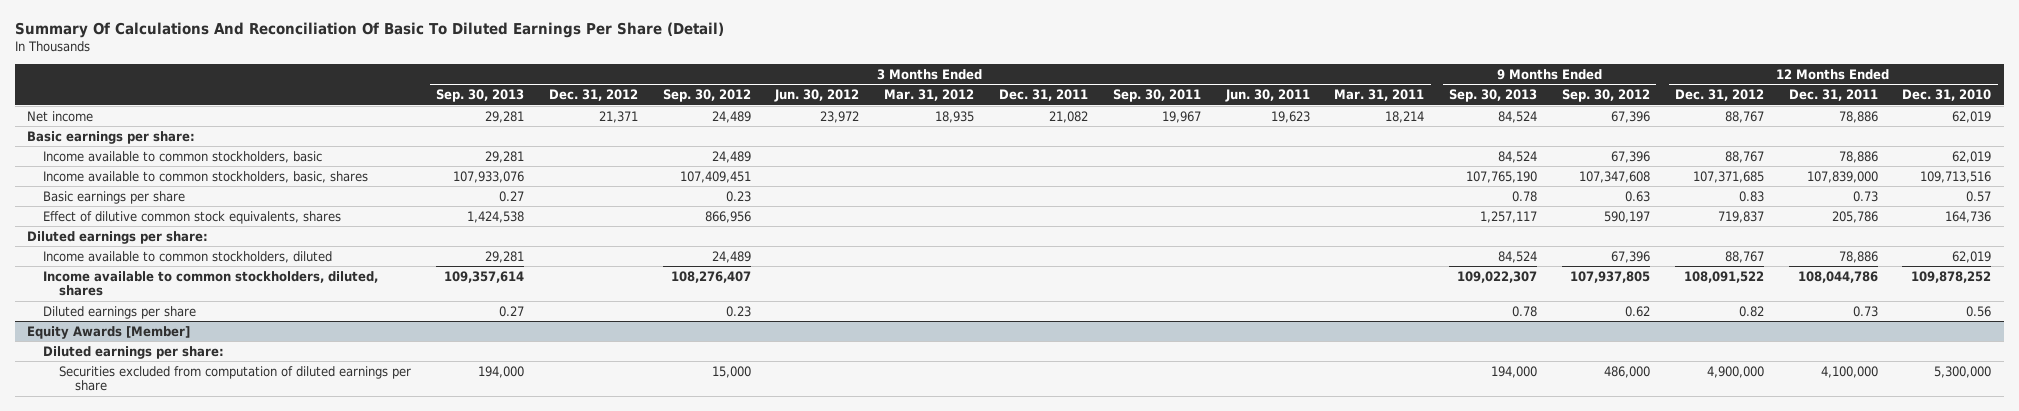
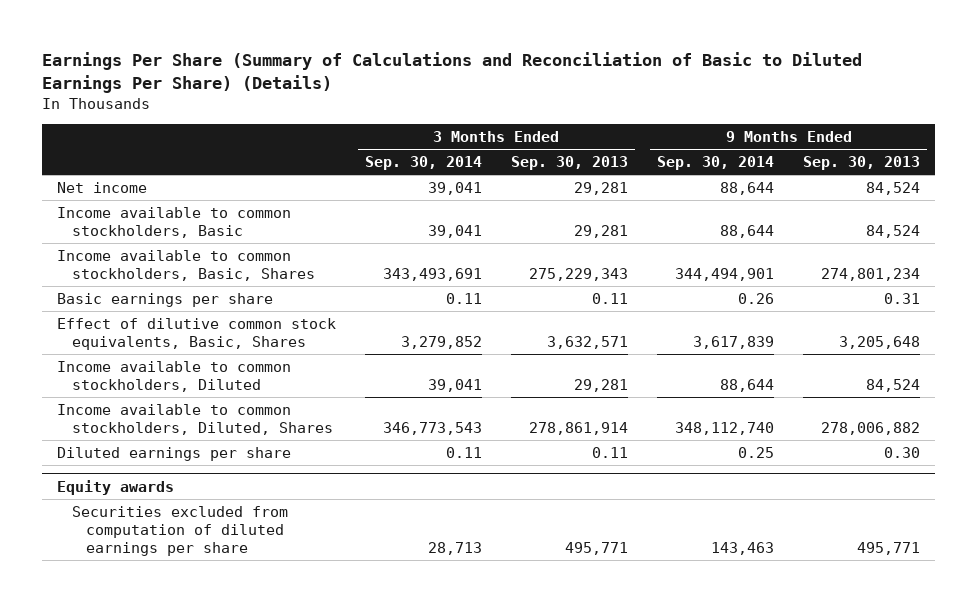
- Summary Of Calculations And Reconciliation Of Basic To Diluted Earnings Per Share (Detail)
+ Earnings Per Share (Summary of Calculations and Reconciliation of Basic to Diluted Earnings Per Share) (Details)
- | 3 Months Ended Sep. 30, 2013 | 3 Months Ended Dec. 31, 2012 | 3 Months Ended Sep. 30, 2012 | 3 Months Ended Jun. 30, 2012 | 3 Months Ended Mar. 31, 2012 | 3 Months Ended Dec. 31, 2011 | 3 Months Ended Sep. 30, 2011 | 3 Months Ended Jun. 30, 2011 | 3 Months Ended Mar. 31, 2011 | 9 Months Ended Sep. 30, 2013 | 9 Months Ended Sep. 30, 2012 | 12 Months Ended Dec. 31, 2012 | 12 Months Ended Dec. 31, 2011 | 12 Months Ended Dec. 31, 2010
+ | 3 Months Ended Sep. 30, 2014 | 3 Months Ended Sep. 30, 2013 | 9 Months Ended Sep. 30, 2014 | 9 Months Ended Sep. 30, 2013
- Basic earnings per share:
- Income available to common stockholders, basic | 29,281 | | 24,489 | | | | | | | 84,524 | 67,396 | 88,767 | 78,886 | 62,019
- Income available to common stockholders, basic, shares | 107,933,076 | | 107,409,451 | | | | | | | 107,765,190 | 107,347,608 | 107,371,685 | 107,839,000 | 109,713,516
- Basic earnings per share | 0.27 | | 0.23 | | | | | | | 0.78 | 0.63 | 0.83 | 0.73 | 0.57
- Effect of dilutive common stock equivalents, shares | 1,424,538 | | 866,956 | | | | | | | 1,257,117 | 590,197 | 719,837 | 205,786 | 164,736
- Diluted earnings per share:
- Income available to common stockholders, diluted | 29,281 | | 24,489 | | | | | | | 84,524 | 67,396 | 88,767 | 78,886 | 62,019
- Income available to common stockholders, diluted, shares | 109,357,614 | | 108,276,407 | | | | | | | 109,022,307 | 107,937,805 | 108,091,522 | 108,044,786 | 109,878,252
- Diluted earnings per share | 0.27 | | 0.23 | | | | | | | 0.78 | 0.62 | 0.82 | 0.73 | 0.56
- Equity Awards [Member]
- Diluted earnings per share:
- Securities excluded from computation of diluted earnings per share | 194,000 | | 15,000 | | | | | | | 194,000 | 486,000 | 4,900,000 | 4,100,000 | 5,300,000
+ Income available to common stockholders, Basic | 39,041 | 29,281 | 88,644 | 84,524
+ Income available to common stockholders, Basic, Shares | 343,493,691 | 275,229,343 | 344,494,901 | 274,801,234
+ Basic earnings per share | 0.11 | 0.11 | 0.26 | 0.31
+ Effect of dilutive common stock equivalents, Basic, Shares | 3,279,852 | 3,632,571 | 3,617,839 | 3,205,648
+ Income available to common stockholders, Diluted | 39,041 | 29,281 | 88,644 | 84,524
+ Income available to common stockholders, Diluted, Shares | 346,773,543 | 278,861,914 | 348,112,740 | 278,006,882
+ Diluted earnings per share | 0.11 | 0.11 | 0.25 | 0.30
+ Equity awards
+ Securities excluded from computation of diluted earnings per share | 28,713 | 495,771 | 143,463 | 495,771

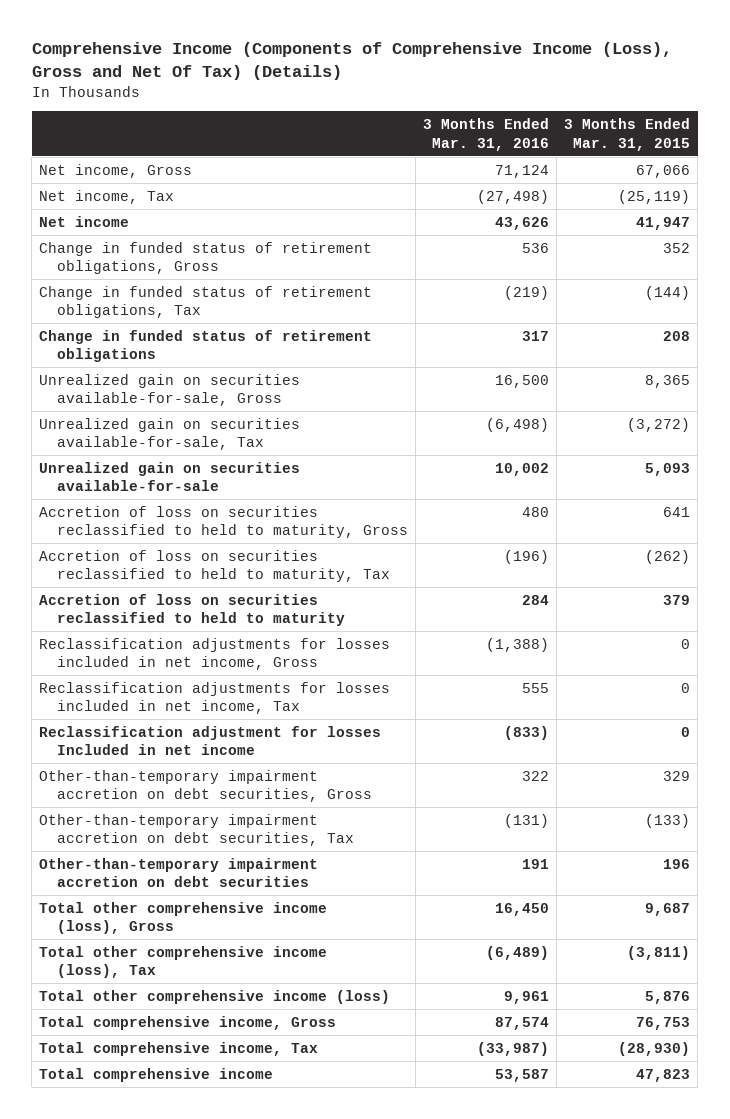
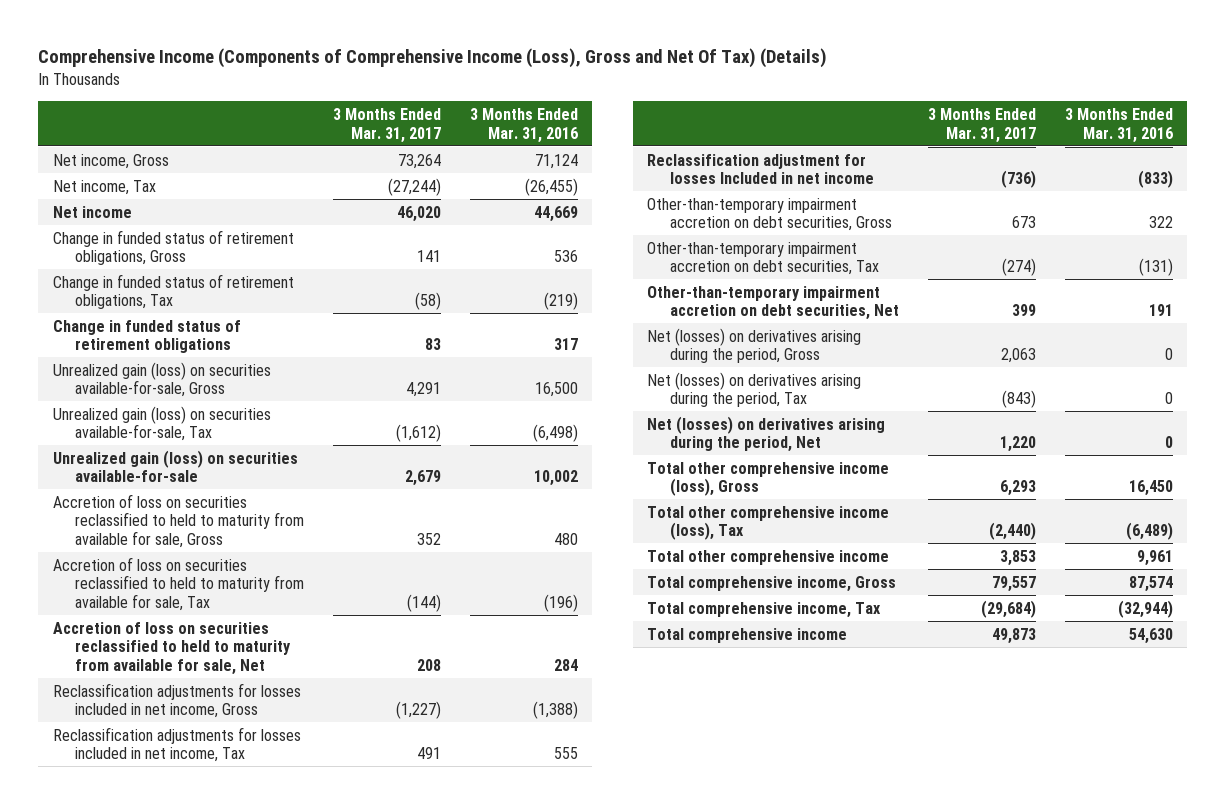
- | 3 Months Ended Mar. 31, 2016 | 3 Months Ended Mar. 31, 2015
+ | 3 Months Ended Mar. 31, 2017 | 3 Months Ended Mar. 31, 2016
- Net income, Tax | (27,498) | (25,119)
- Net income | 43,626 | 41,947
+ Net income, Tax | (27,244) | (26,455)
+ Net income | 46,020 | 44,669
- Unrealized gain on securities available-for-sale, Gross | 16,500 | 8,365
- Unrealized gain on securities available-for-sale, Tax | (6,498) | (3,272)
- Unrealized gain on securities available-for-sale | 10,002 | 5,093
- Accretion of loss on securities reclassified to held to maturity, Gross | 480 | 641
- Accretion of loss on securities reclassified to held to maturity, Tax | (196) | (262)
- Accretion of loss on securities reclassified to held to maturity | 284 | 379
+ Unrealized gain (loss) on securities available-for-sale, Gross | 4,291 | 16,500
+ Unrealized gain (loss) on securities available-for-sale, Tax | (1,612) | (6,498)
+ Unrealized gain (loss) on securities available-for-sale | 2,679 | 10,002
+ Accretion of loss on securities reclassified to held to maturity from available for sale, Gross | 352 | 480
+ Accretion of loss on securities reclassified to held to maturity from available for sale, Tax | (144) | (196)
+ Accretion of loss on securities reclassified to held to maturity from available for sale, Net | 208 | 284
- Other-than-temporary impairment accretion on debt securities | 191 | 196
+ Other-than-temporary impairment accretion on debt securities, Net | 399 | 191
+ Net (losses) on derivatives arising during the period, Gross | 2,063 | 0
+ Net (losses) on derivatives arising during the period, Tax | (843) | 0
+ Net (losses) on derivatives arising during the period, Net | 1,220 | 0
- Total other comprehensive income (loss) | 9,961 | 5,876
+ Total other comprehensive income | 3,853 | 9,961
- Total comprehensive income, Tax | (33,987) | (28,930)
- Total comprehensive income | 53,587 | 47,823
+ Total comprehensive income, Tax | (29,684) | (32,944)
+ Total comprehensive income | 49,873 | 54,630

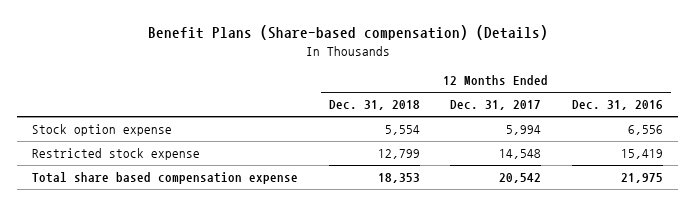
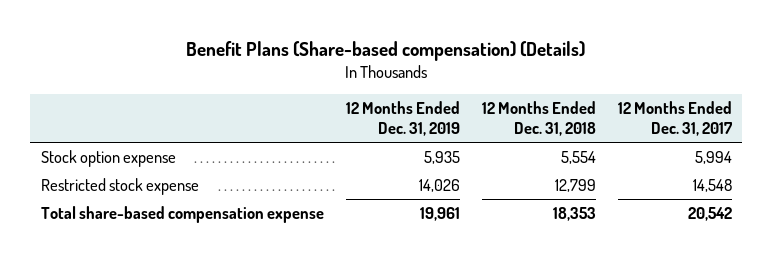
- | 12 Months Ended Dec. 31, 2018 | 12 Months Ended Dec. 31, 2017 | 12 Months Ended Dec. 31, 2016
+ | 12 Months Ended Dec. 31, 2019 | 12 Months Ended Dec. 31, 2018 | 12 Months Ended Dec. 31, 2017
- Total share based compensation expense | 18,353 | 20,542 | 21,975
+ Total share-based compensation expense | 19,961 | 18,353 | 20,542

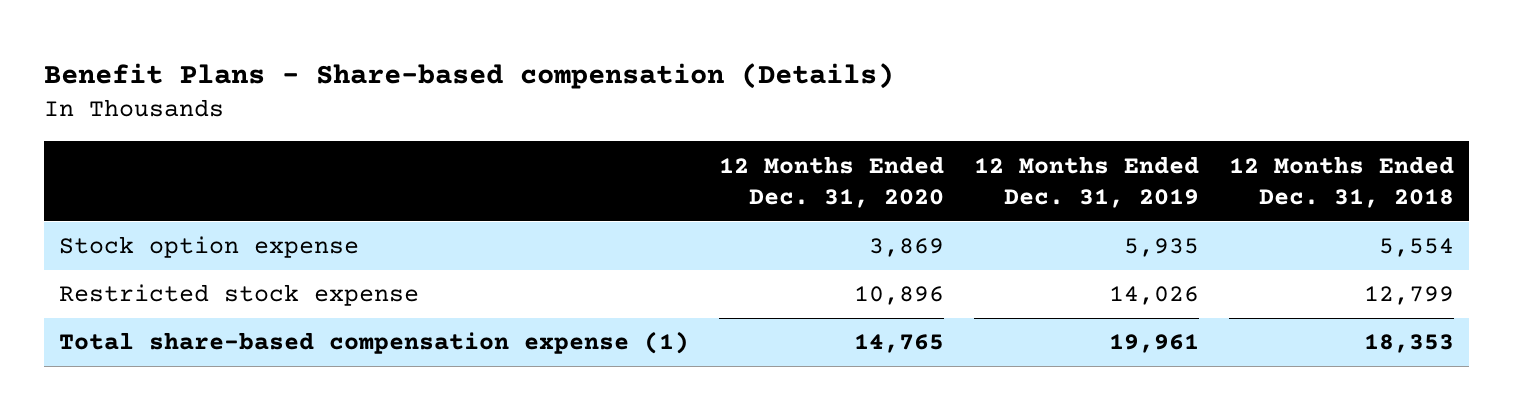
- Benefit Plans (Share-based compensation) (Details)
+ Benefit Plans - Share-based compensation (Details)
- | 12 Months Ended Dec. 31, 2019 | 12 Months Ended Dec. 31, 2018 | 12 Months Ended Dec. 31, 2017
+ | 12 Months Ended Dec. 31, 2020 | 12 Months Ended Dec. 31, 2019 | 12 Months Ended Dec. 31, 2018
- Total share-based compensation expense | 19,961 | 18,353 | 20,542
+ Total share-based compensation expense (1) | 14,765 | 19,961 | 18,353

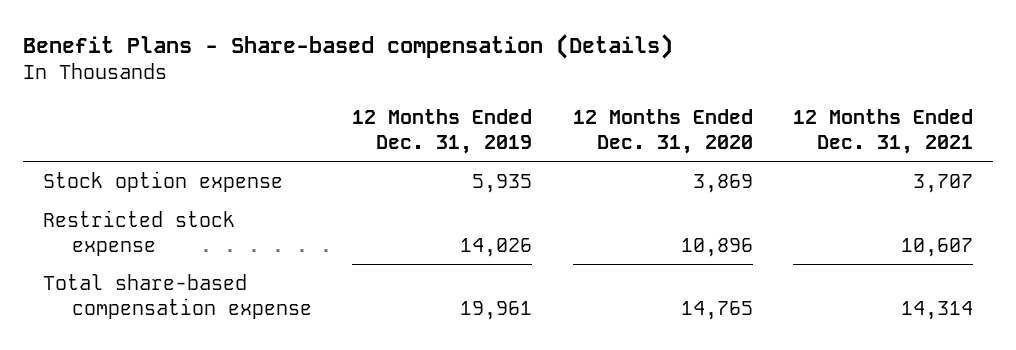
- | 12 Months Ended Dec. 31, 2020 | 12 Months Ended Dec. 31, 2019 | 12 Months Ended Dec. 31, 2018
+ | 12 Months Ended Dec. 31, 2019 | 12 Months Ended Dec. 31, 2020 | 12 Months Ended Dec. 31, 2021
- Total share-based compensation expense (1) | 14,765 | 19,961 | 18,353
+ Total share-based compensation expense | 19,961 | 14,765 | 14,314

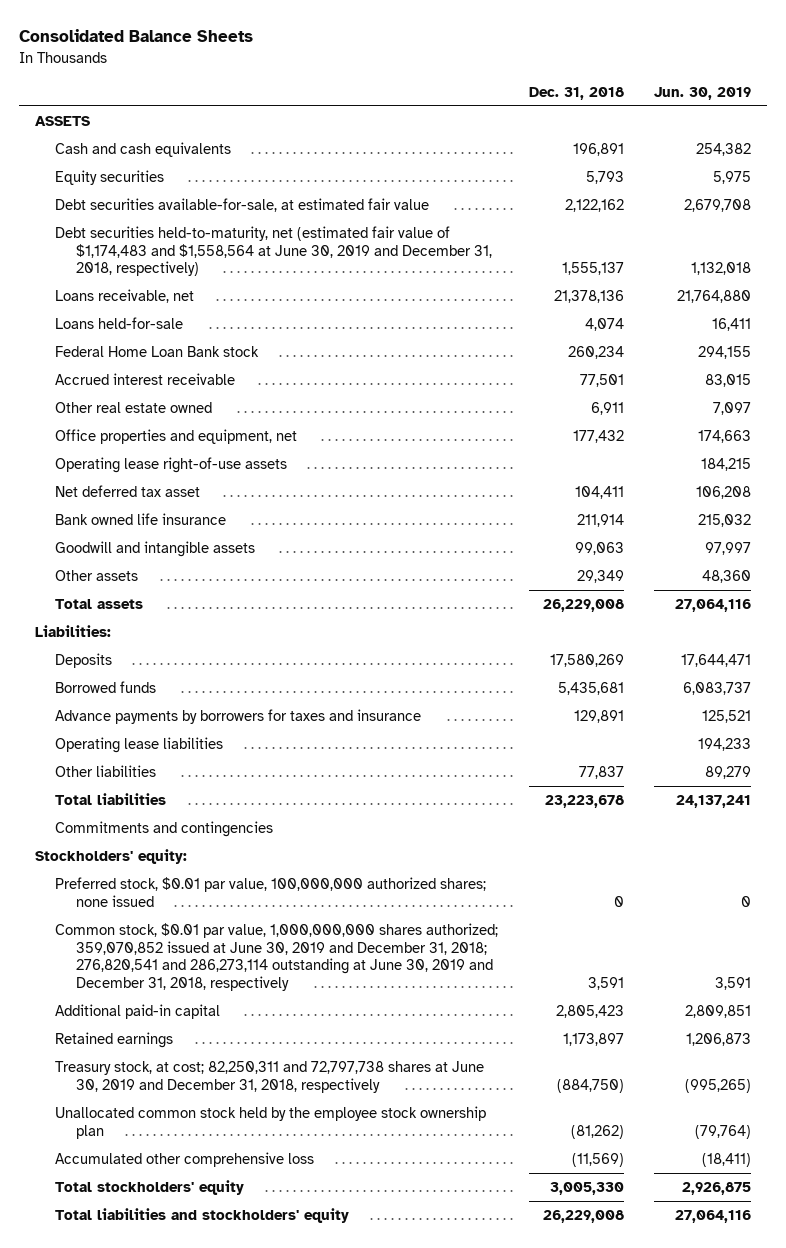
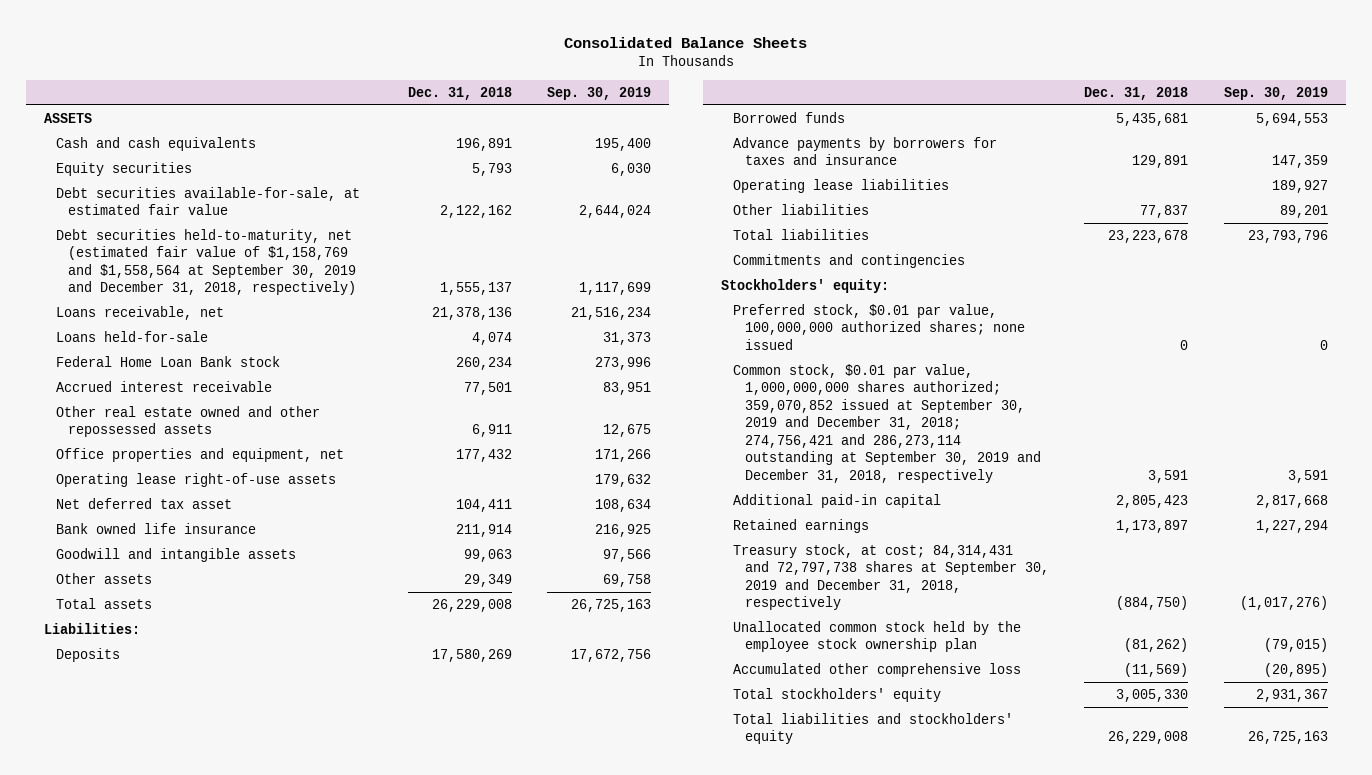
- | Dec. 31, 2018 | Jun. 30, 2019
+ | Dec. 31, 2018 | Sep. 30, 2019
- Debt securities held-to-maturity, net (estimated fair value of $1,174,483 and $1,558,564 at June 30, 2019 and December 31, 2018, respectively) | 1,555,137 | 1,132,018
+ Debt securities held-to-maturity, net (estimated fair value of $1,158,769 and $1,558,564 at September 30, 2019 and December 31, 2018, respectively) | 1,555,137 | 1,117,699
- Other real estate owned | 6,911 | 7,097
+ Other real estate owned and other repossessed assets | 6,911 | 12,675
- Common stock, $0.01 par value, 1,000,000,000 shares authorized; 359,070,852 issued at June 30, 2019 and December 31, 2018; 276,820,541 and 286,273,114 outstanding at June 30, 2019 and December 31, 2018, respectively | 3,591 | 3,591
+ Common stock, $0.01 par value, 1,000,000,000 shares authorized; 359,070,852 issued at September 30, 2019 and December 31, 2018; 274,756,421 and 286,273,114 outstanding at September 30, 2019 and December 31, 2018, respectively | 3,591 | 3,591
- Treasury stock, at cost; 82,250,311 and 72,797,738 shares at June 30, 2019 and December 31, 2018, respectively | (884,750) | (995,265)
+ Treasury stock, at cost; 84,314,431 and 72,797,738 shares at September 30, 2019 and December 31, 2018, respectively | (884,750) | (1,017,276)

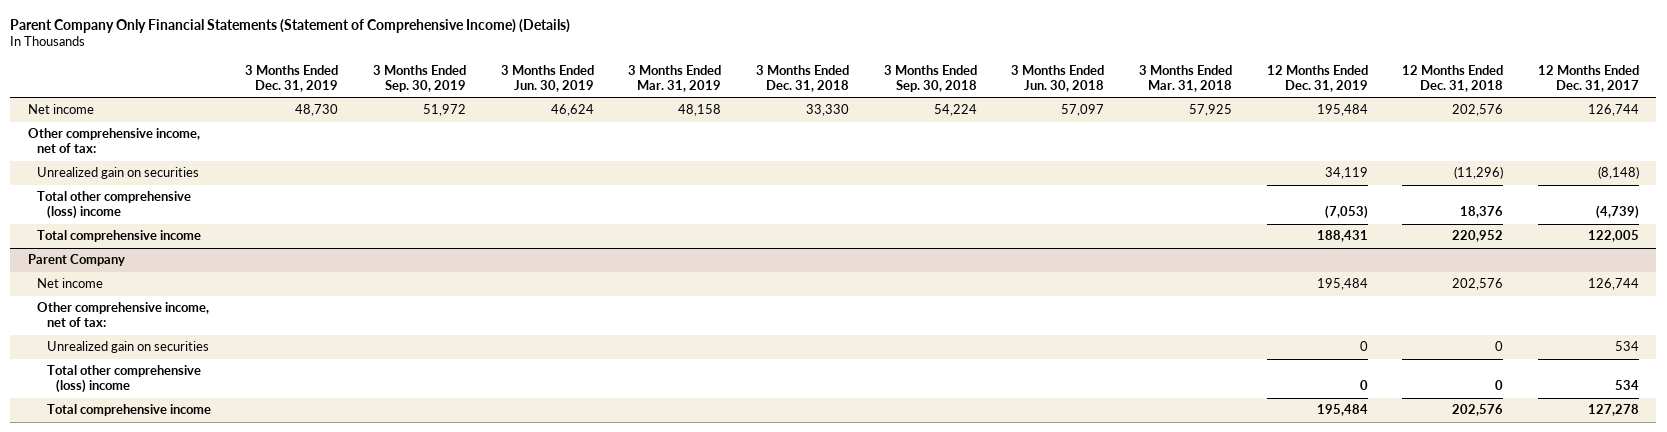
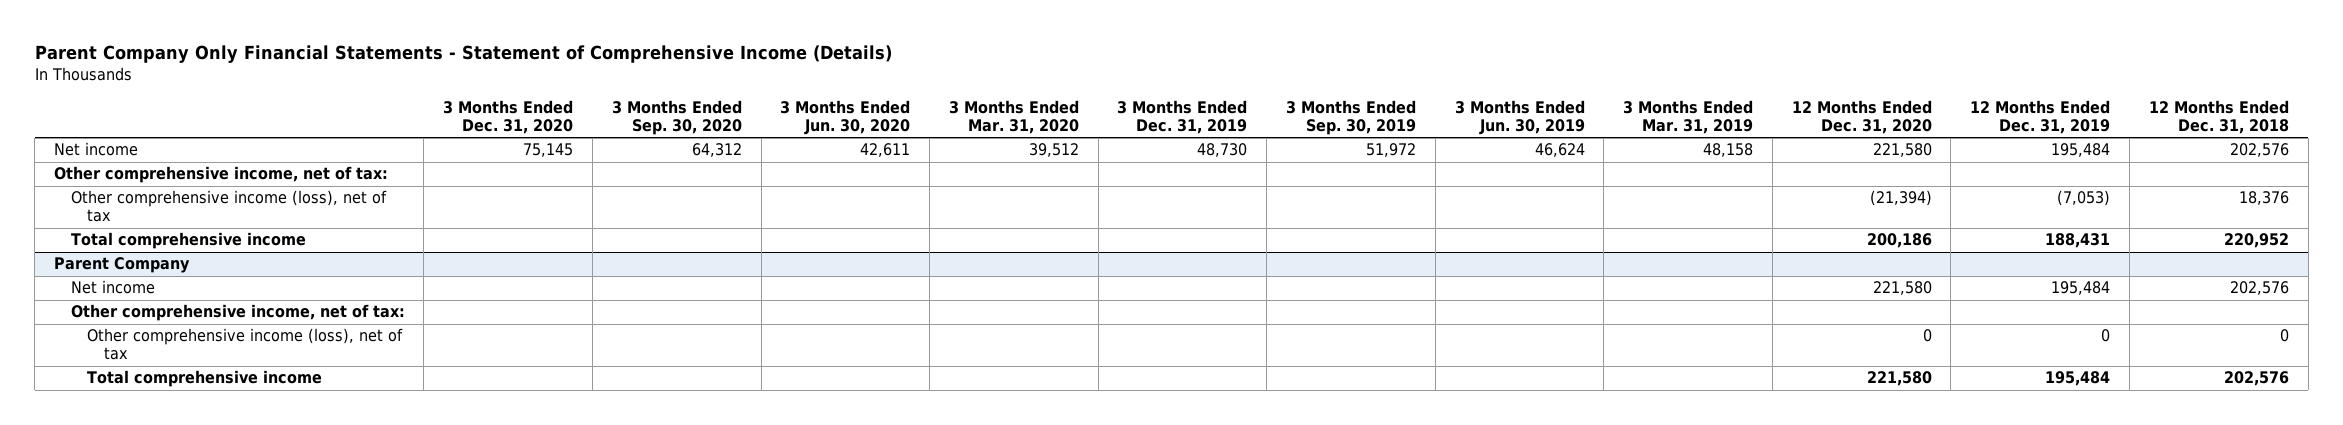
- Parent Company Only Financial Statements (Statement of Comprehensive Income) (Details)
+ Parent Company Only Financial Statements - Statement of Comprehensive Income (Details)
- | 3 Months Ended Dec. 31, 2019 | 3 Months Ended Sep. 30, 2019 | 3 Months Ended Jun. 30, 2019 | 3 Months Ended Mar. 31, 2019 | 3 Months Ended Dec. 31, 2018 | 3 Months Ended Sep. 30, 2018 | 3 Months Ended Jun. 30, 2018 | 3 Months Ended Mar. 31, 2018 | 12 Months Ended Dec. 31, 2019 | 12 Months Ended Dec. 31, 2018 | 12 Months Ended Dec. 31, 2017
+ | 3 Months Ended Dec. 31, 2020 | 3 Months Ended Sep. 30, 2020 | 3 Months Ended Jun. 30, 2020 | 3 Months Ended Mar. 31, 2020 | 3 Months Ended Dec. 31, 2019 | 3 Months Ended Sep. 30, 2019 | 3 Months Ended Jun. 30, 2019 | 3 Months Ended Mar. 31, 2019 | 12 Months Ended Dec. 31, 2020 | 12 Months Ended Dec. 31, 2019 | 12 Months Ended Dec. 31, 2018
- Unrealized gain on securities | | | | | | | | | 34,119 | (11,296) | (8,148)
- Total other comprehensive (loss) income | | | | | | | | | (7,053) | 18,376 | (4,739)
+ Other comprehensive income (loss), net of tax | | | | | | | | | (21,394) | (7,053) | 18,376
@ Parent Company
- Unrealized gain on securities | | | | | | | | | 0 | 0 | 534
- Total other comprehensive (loss) income | | | | | | | | | 0 | 0 | 534
+ Other comprehensive income (loss), net of tax | | | | | | | | | 0 | 0 | 0

